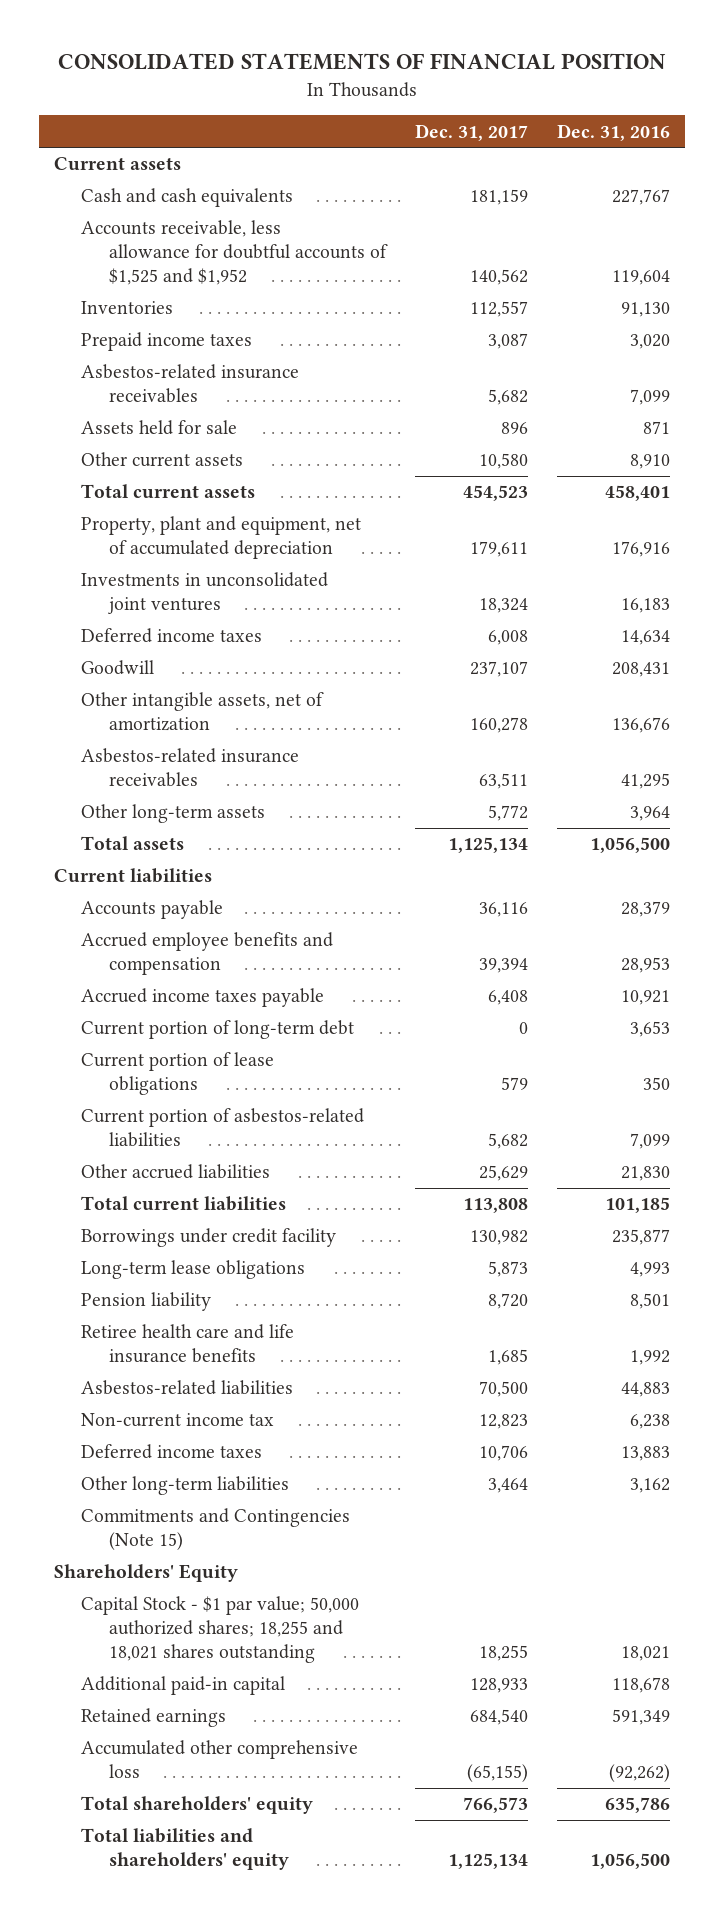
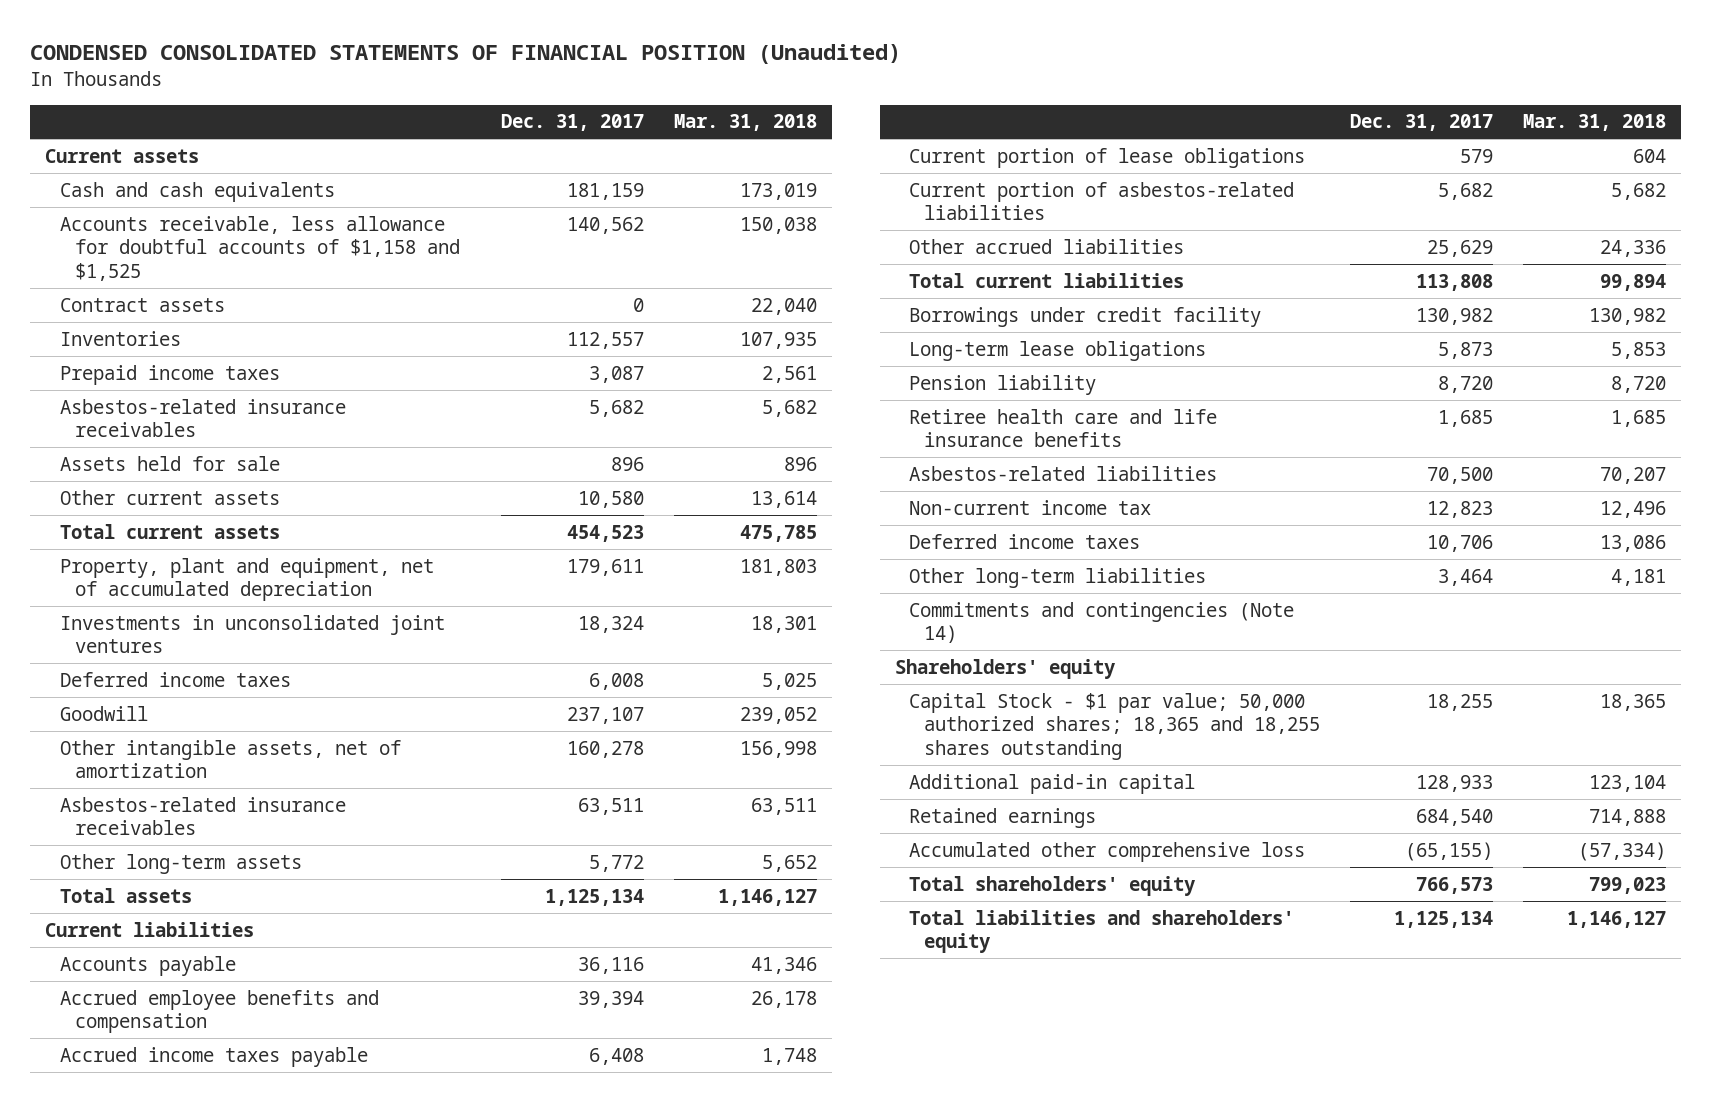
- CONSOLIDATED STATEMENTS OF FINANCIAL POSITION
+ CONDENSED CONSOLIDATED STATEMENTS OF FINANCIAL POSITION (Unaudited)
- | Dec. 31, 2017 | Dec. 31, 2016
+ | Dec. 31, 2017 | Mar. 31, 2018
- Accounts receivable, less allowance for doubtful accounts of $1,525 and $1,952 | 140,562 | 119,604
+ Accounts receivable, less allowance for doubtful accounts of $1,158 and $1,525 | 140,562 | 150,038
+ Contract assets | 0 | 22,040
- Current portion of long-term debt | 0 | 3,653
- Commitments and Contingencies (Note 15)
- Shareholders' Equity
- Capital Stock - $1 par value; 50,000 authorized shares; 18,255 and 18,021 shares outstanding | 18,255 | 18,021
+ Commitments and contingencies (Note 14)
+ Shareholders' equity
+ Capital Stock - $1 par value; 50,000 authorized shares; 18,365 and 18,255 shares outstanding | 18,255 | 18,365

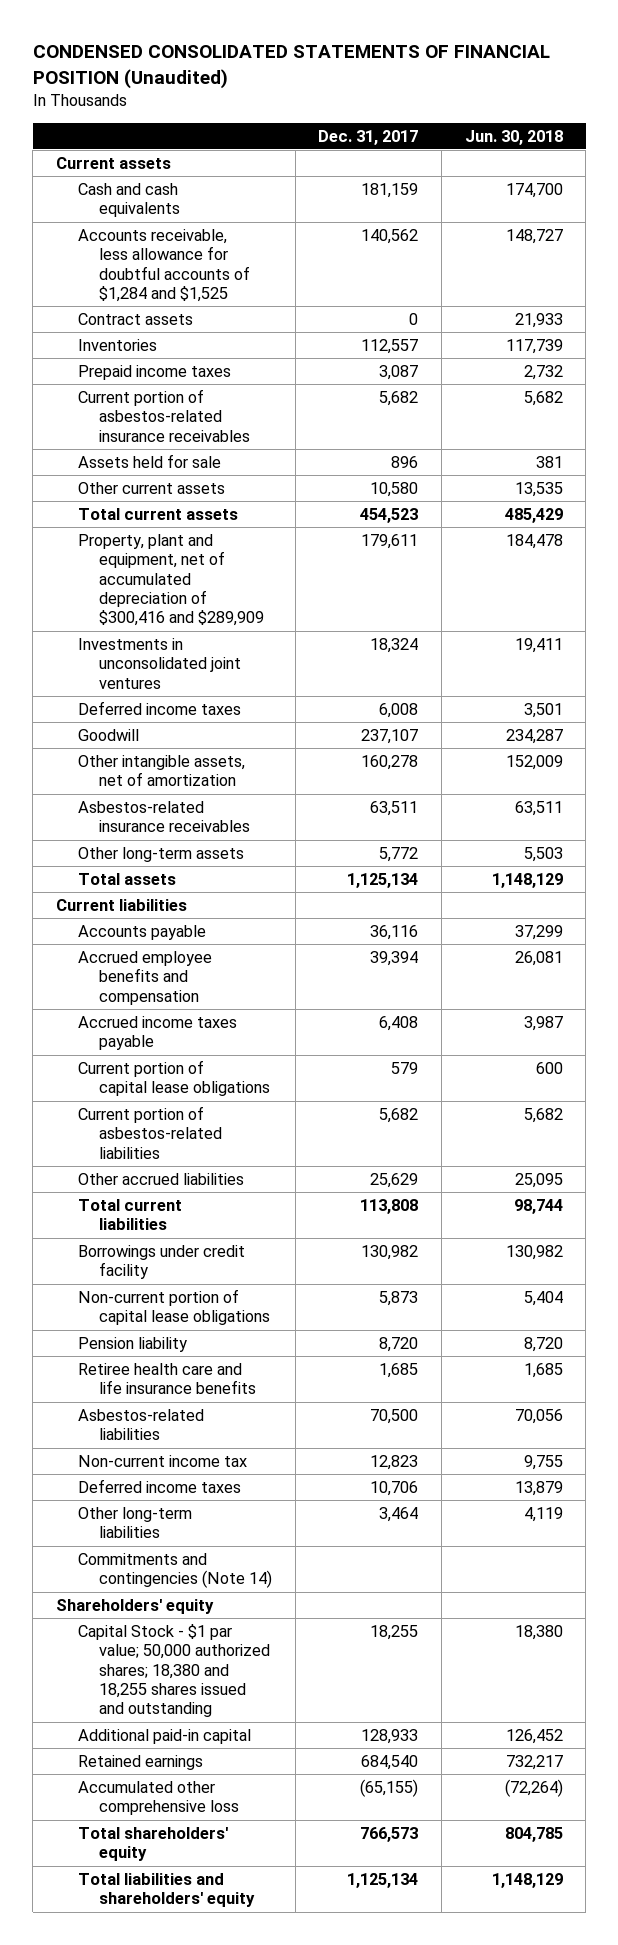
- | Dec. 31, 2017 | Mar. 31, 2018
+ | Dec. 31, 2017 | Jun. 30, 2018
- Accounts receivable, less allowance for doubtful accounts of $1,158 and $1,525 | 140,562 | 150,038
+ Accounts receivable, less allowance for doubtful accounts of $1,284 and $1,525 | 140,562 | 148,727
- Asbestos-related insurance receivables | 5,682 | 5,682
+ Current portion of asbestos-related insurance receivables | 5,682 | 5,682
- Property, plant and equipment, net of accumulated depreciation | 179,611 | 181,803
+ Property, plant and equipment, net of accumulated depreciation of $300,416 and $289,909 | 179,611 | 184,478
- Current portion of lease obligations | 579 | 604
+ Current portion of capital lease obligations | 579 | 600
- Long-term lease obligations | 5,873 | 5,853
+ Non-current portion of capital lease obligations | 5,873 | 5,404
- Capital Stock - $1 par value; 50,000 authorized shares; 18,365 and 18,255 shares outstanding | 18,255 | 18,365
+ Capital Stock - $1 par value; 50,000 authorized shares; 18,380 and 18,255 shares issued and outstanding | 18,255 | 18,380

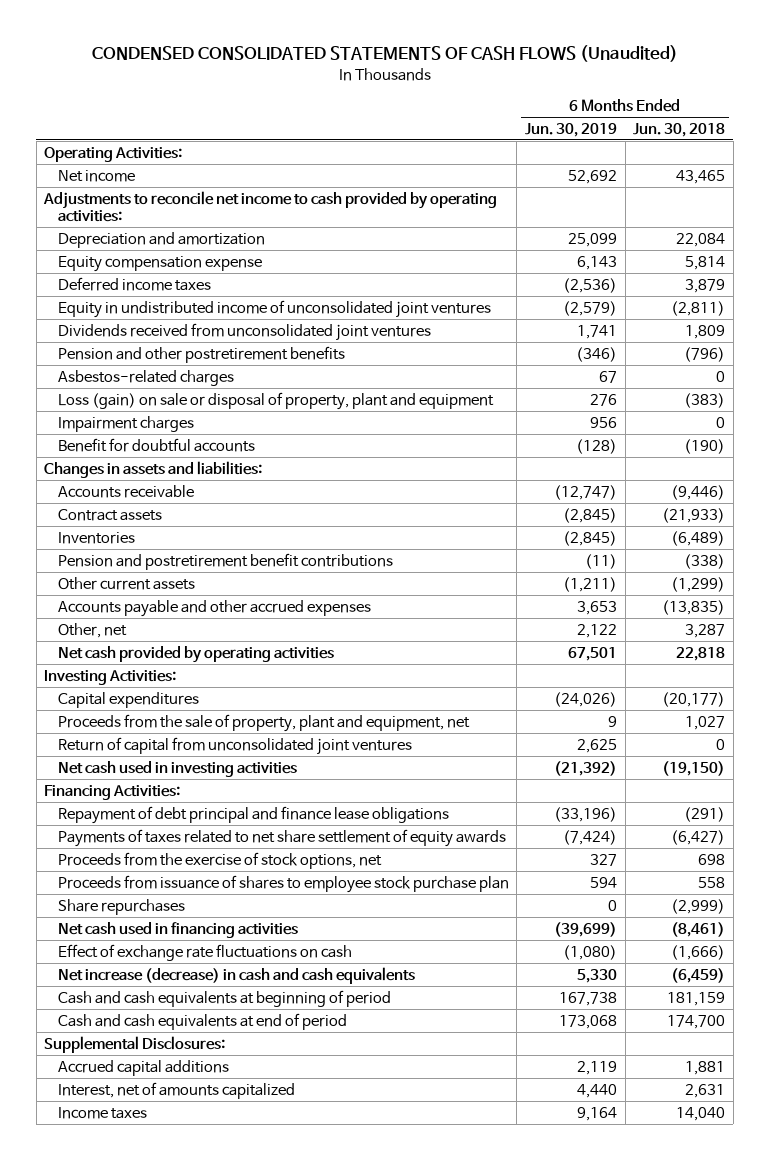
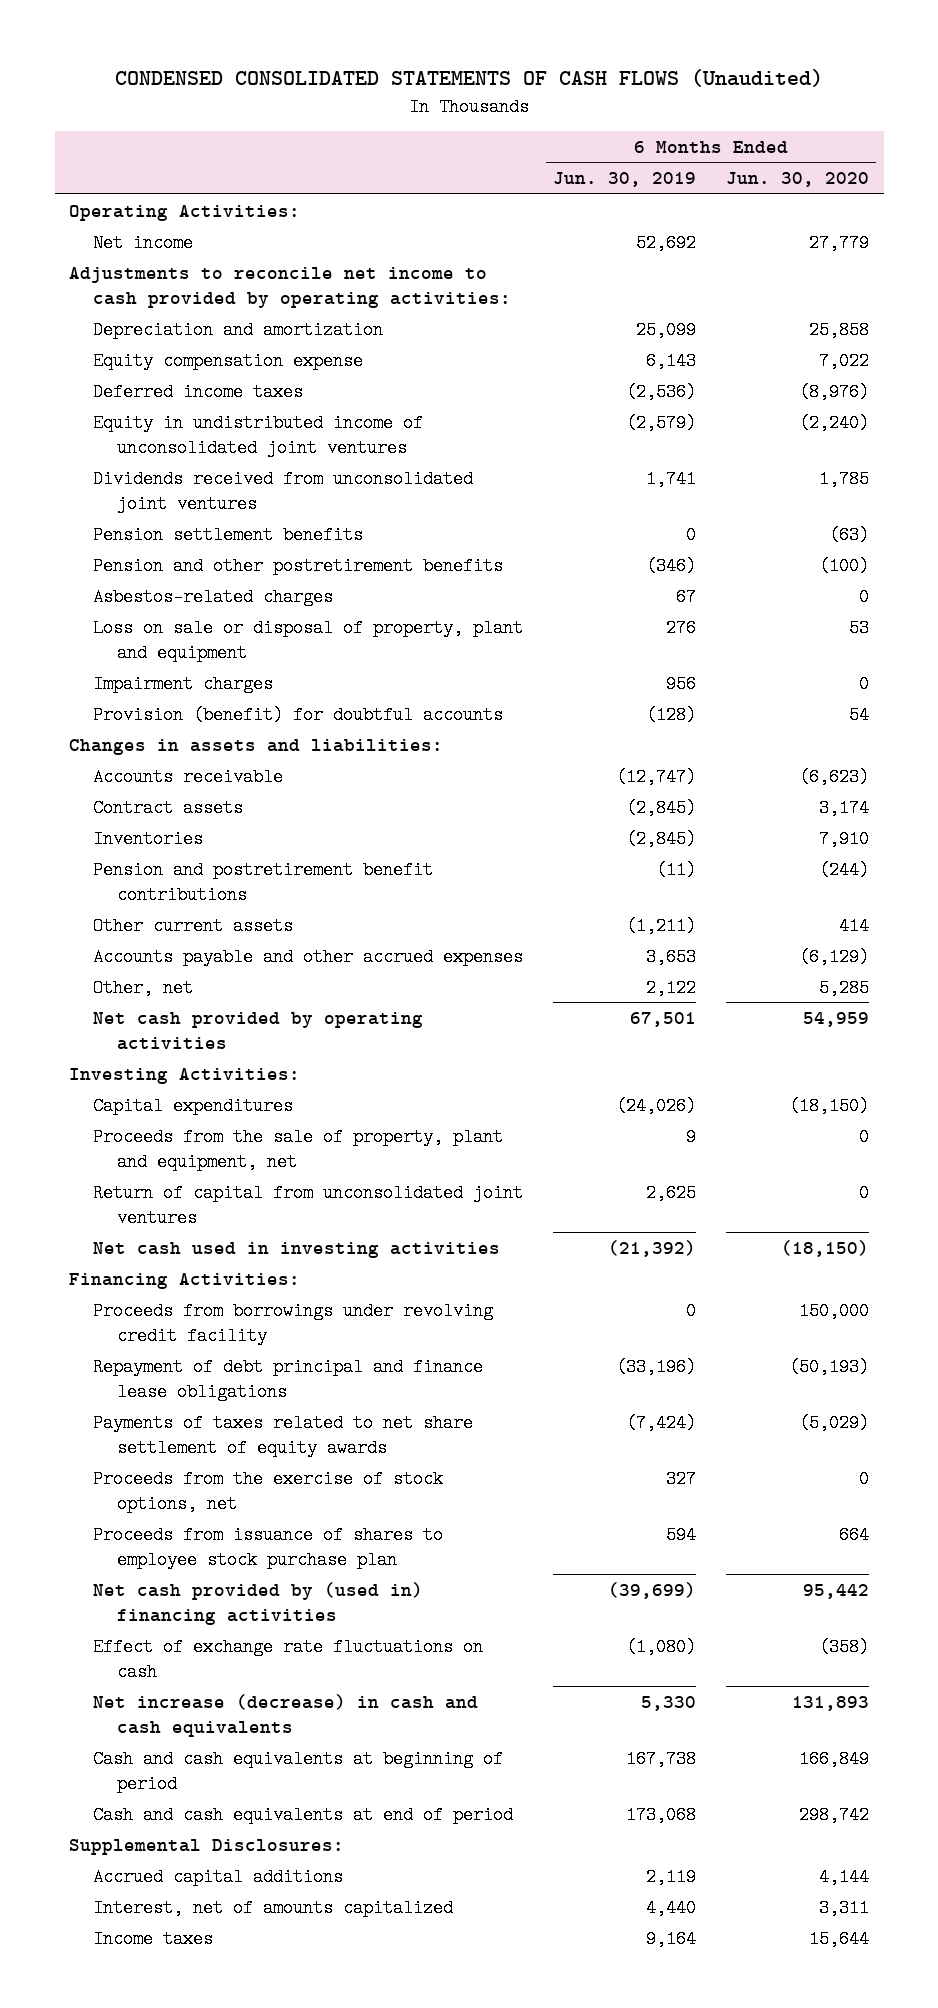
- | 6 Months Ended Jun. 30, 2019 | 6 Months Ended Jun. 30, 2018
+ | 6 Months Ended Jun. 30, 2019 | 6 Months Ended Jun. 30, 2020
+ Pension settlement benefits | 0 | (63)
- Loss (gain) on sale or disposal of property, plant and equipment | 276 | (383)
+ Loss on sale or disposal of property, plant and equipment | 276 | 53
- Benefit for doubtful accounts | (128) | (190)
+ Provision (benefit) for doubtful accounts | (128) | 54
+ Proceeds from borrowings under revolving credit facility | 0 | 150,000
- Share repurchases | 0 | (2,999)
- Net cash used in financing activities | (39,699) | (8,461)
+ Net cash provided by (used in) financing activities | (39,699) | 95,442

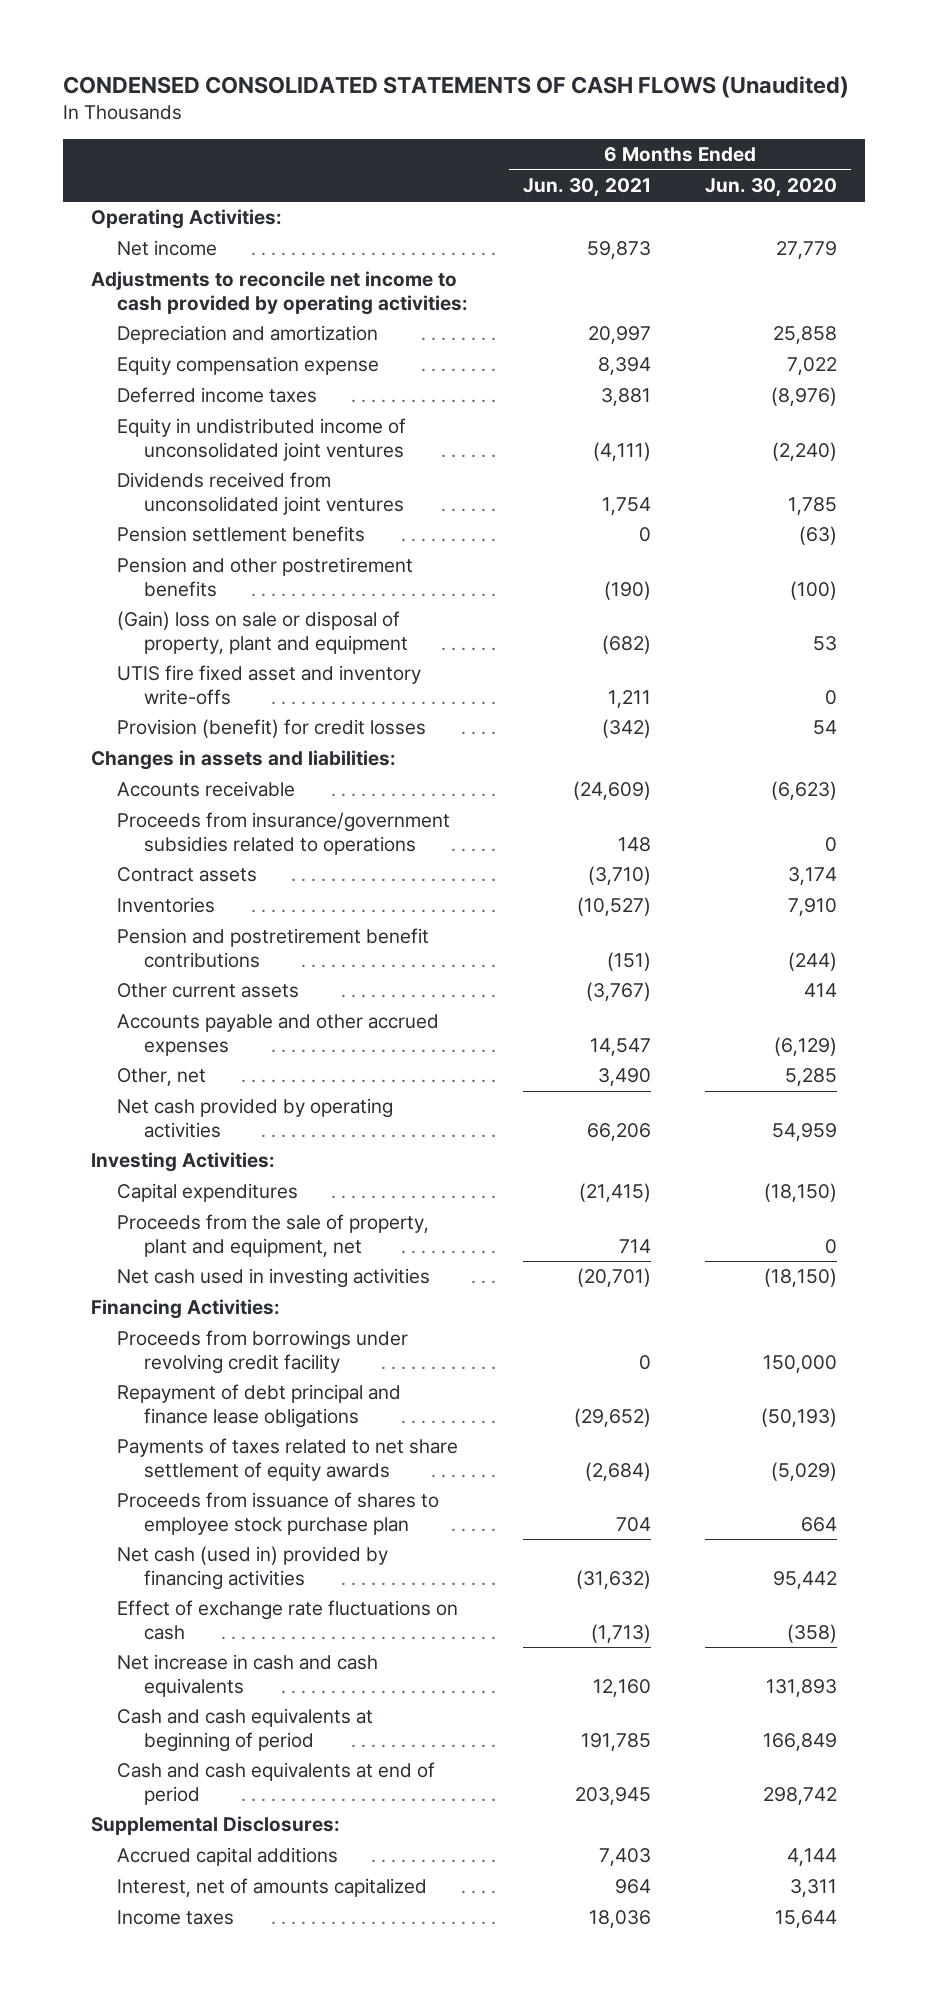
- | 6 Months Ended Jun. 30, 2019 | 6 Months Ended Jun. 30, 2020
+ | 6 Months Ended Jun. 30, 2021 | 6 Months Ended Jun. 30, 2020
- Asbestos-related charges | 67 | 0
- Loss on sale or disposal of property, plant and equipment | 276 | 53
- Impairment charges | 956 | 0
- Provision (benefit) for doubtful accounts | (128) | 54
+ (Gain) loss on sale or disposal of property, plant and equipment | (682) | 53
+ UTIS fire fixed asset and inventory write-offs | 1,211 | 0
+ Provision (benefit) for credit losses | (342) | 54
+ Proceeds from insurance/government subsidies related to operations | 148 | 0
- Return of capital from unconsolidated joint ventures | 2,625 | 0
- Proceeds from the exercise of stock options, net | 327 | 0
- Net cash provided by (used in) financing activities | (39,699) | 95,442
+ Net cash (used in) provided by financing activities | (31,632) | 95,442
- Net increase (decrease) in cash and cash equivalents | 5,330 | 131,893
+ Net increase in cash and cash equivalents | 12,160 | 131,893

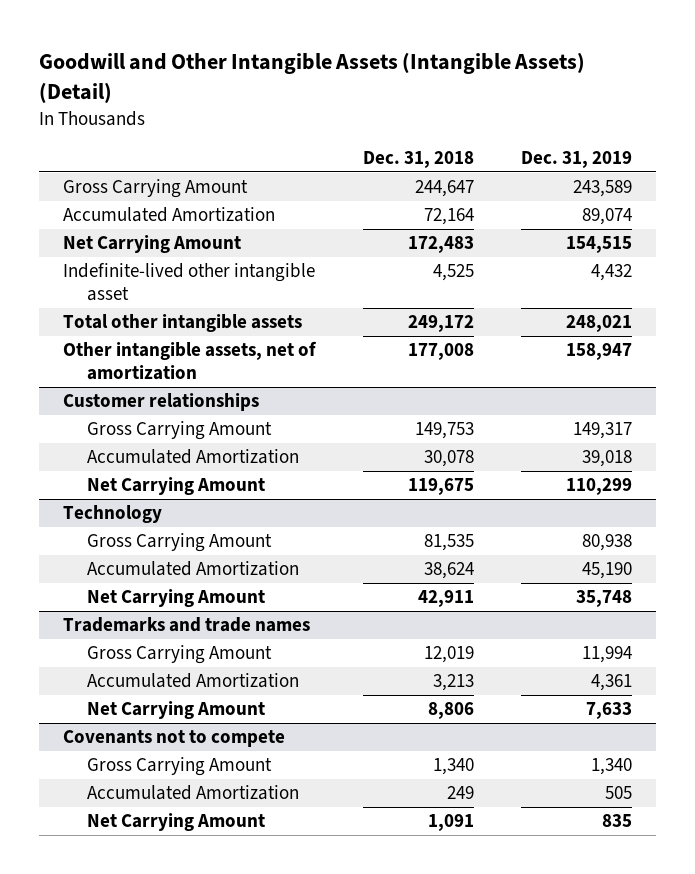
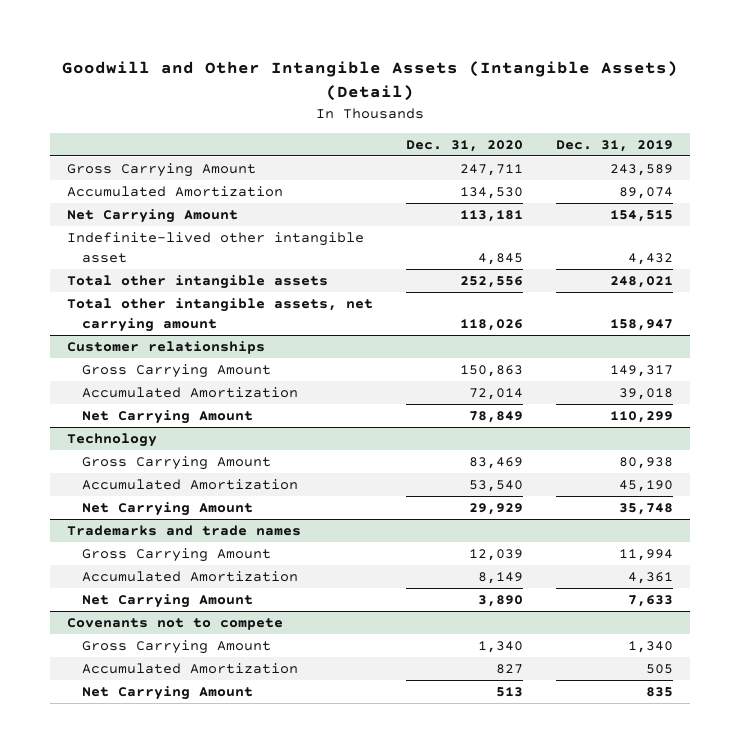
- | Dec. 31, 2018 | Dec. 31, 2019
+ | Dec. 31, 2020 | Dec. 31, 2019
- Other intangible assets, net of amortization | 177,008 | 158,947
+ Total other intangible assets, net carrying amount | 118,026 | 158,947

